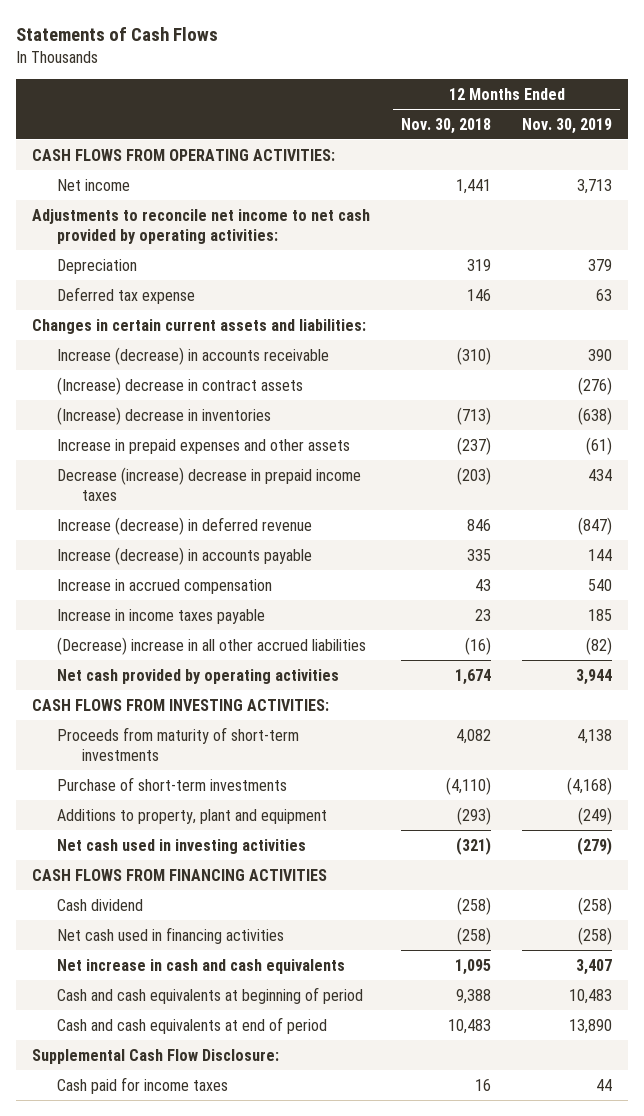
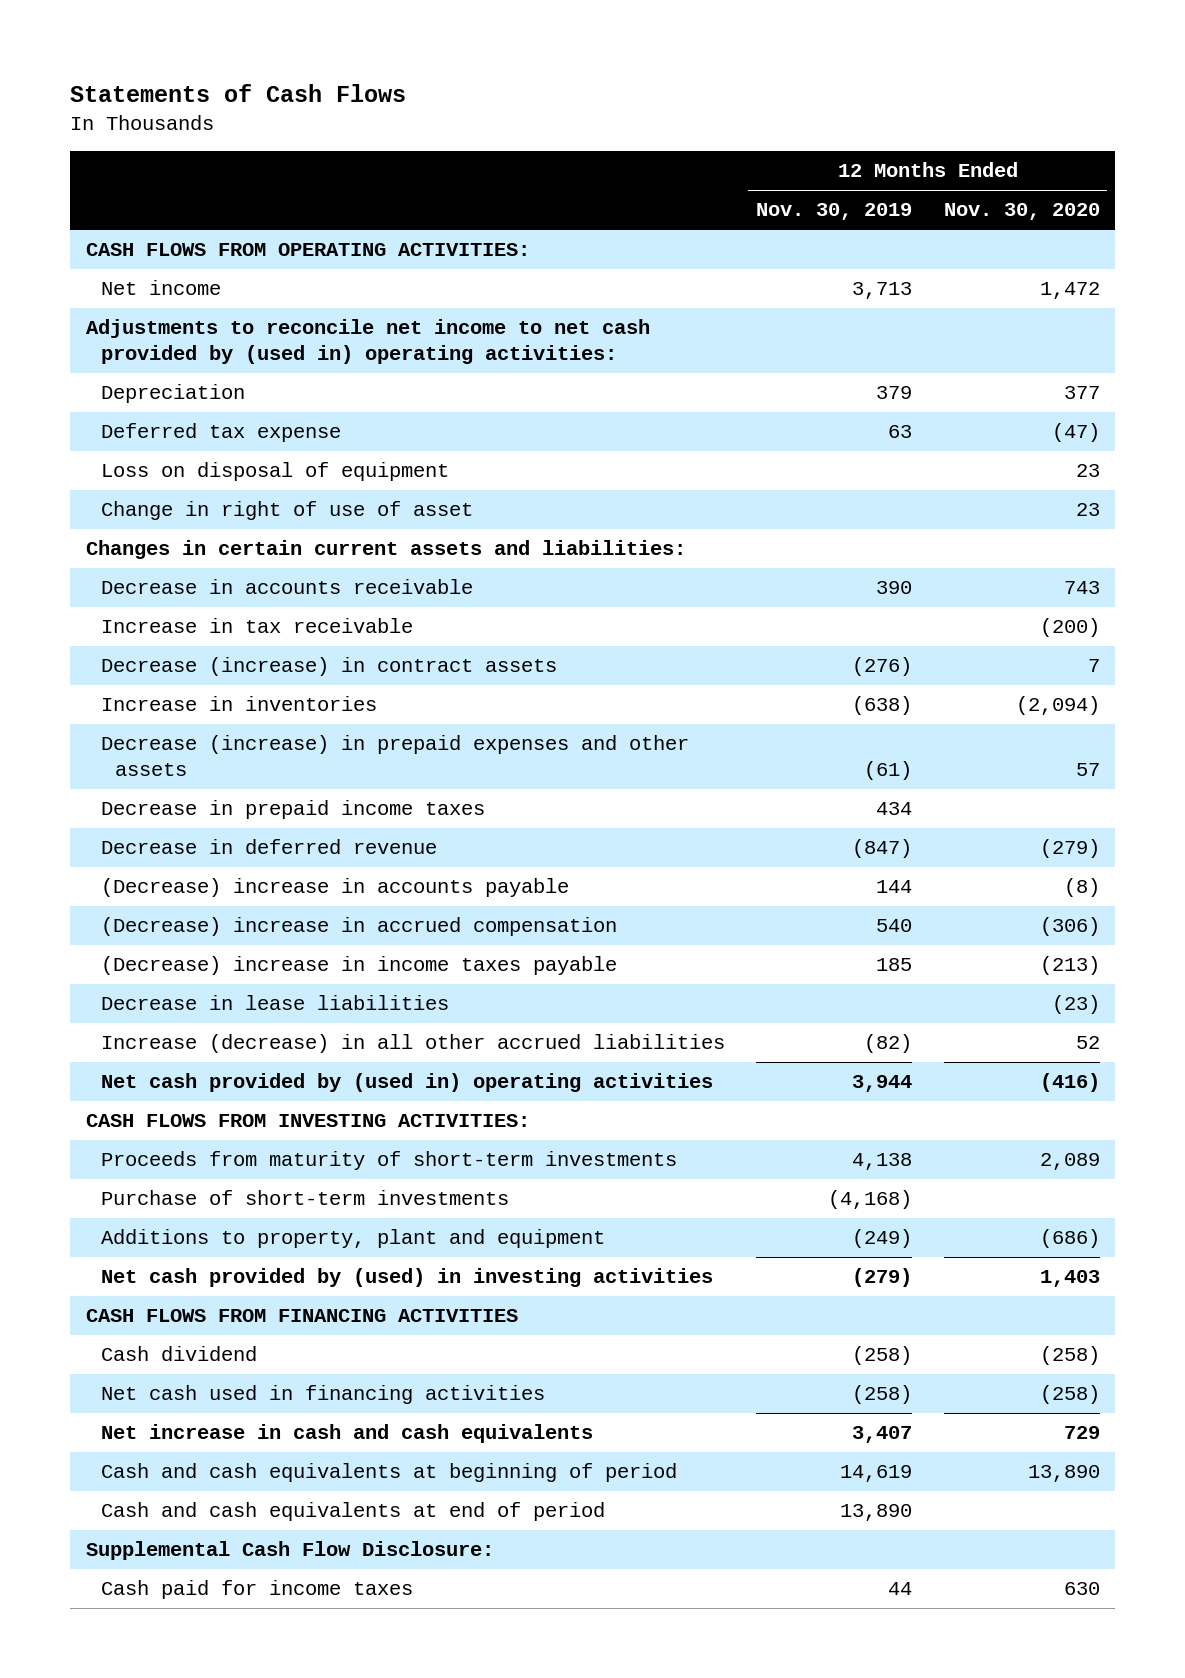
- | 12 Months Ended Nov. 30, 2018 | 12 Months Ended Nov. 30, 2019
+ | 12 Months Ended Nov. 30, 2019 | 12 Months Ended Nov. 30, 2020
- Adjustments to reconcile net income to net cash provided by operating activities:
+ Adjustments to reconcile net income to net cash provided by (used in) operating activities:
+ Loss on disposal of equipment | | 23
+ Change in right of use of asset | | 23
- Increase (decrease) in accounts receivable | (310) | 390
- (Increase) decrease in contract assets | | (276)
- (Increase) decrease in inventories | (713) | (638)
- Increase in prepaid expenses and other assets | (237) | (61)
- Decrease (increase) decrease in prepaid income taxes | (203) | 434
- Increase (decrease) in deferred revenue | 846 | (847)
- Increase (decrease) in accounts payable | 335 | 144
- Increase in accrued compensation | 43 | 540
- Increase in income taxes payable | 23 | 185
- (Decrease) increase in all other accrued liabilities | (16) | (82)
- Net cash provided by operating activities | 1,674 | 3,944
+ Decrease in accounts receivable | 390 | 743
+ Increase in tax receivable | | (200)
+ Decrease (increase) in contract assets | (276) | 7
+ Increase in inventories | (638) | (2,094)
+ Decrease (increase) in prepaid expenses and other assets | (61) | 57
+ Decrease in prepaid income taxes | 434 |
+ Decrease in deferred revenue | (847) | (279)
+ (Decrease) increase in accounts payable | 144 | (8)
+ (Decrease) increase in accrued compensation | 540 | (306)
+ (Decrease) increase in income taxes payable | 185 | (213)
+ Decrease in lease liabilities | | (23)
+ Increase (decrease) in all other accrued liabilities | (82) | 52
+ Net cash provided by (used in) operating activities | 3,944 | (416)
- Net cash used in investing activities | (321) | (279)
+ Net cash provided by (used) in investing activities | (279) | 1,403
- Cash and cash equivalents at beginning of period | 9,388 | 10,483
+ Cash and cash equivalents at beginning of period | 14,619 | 13,890

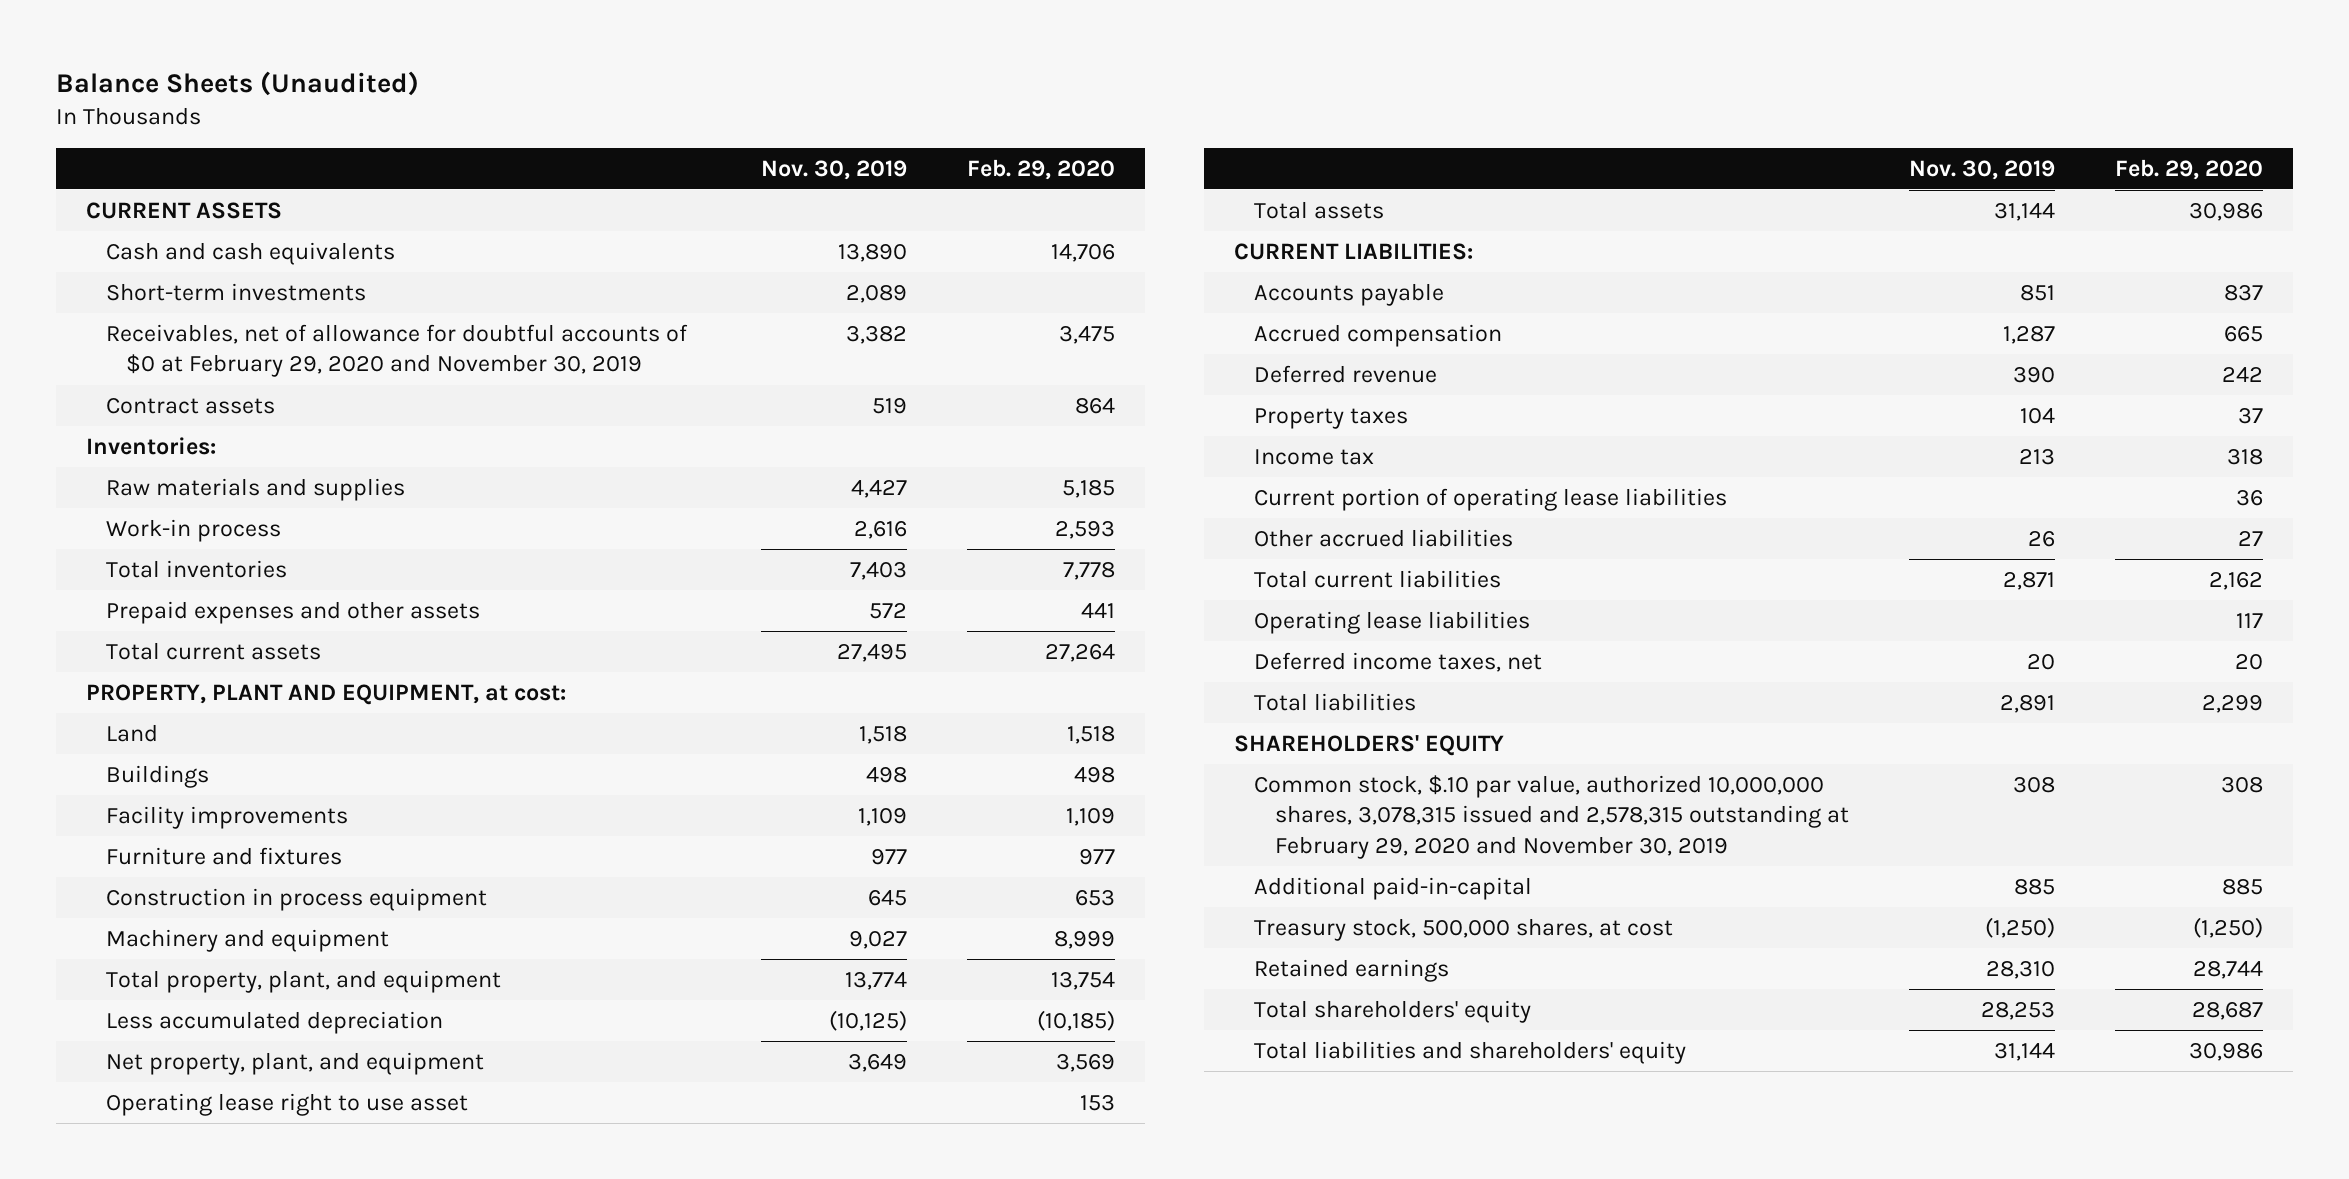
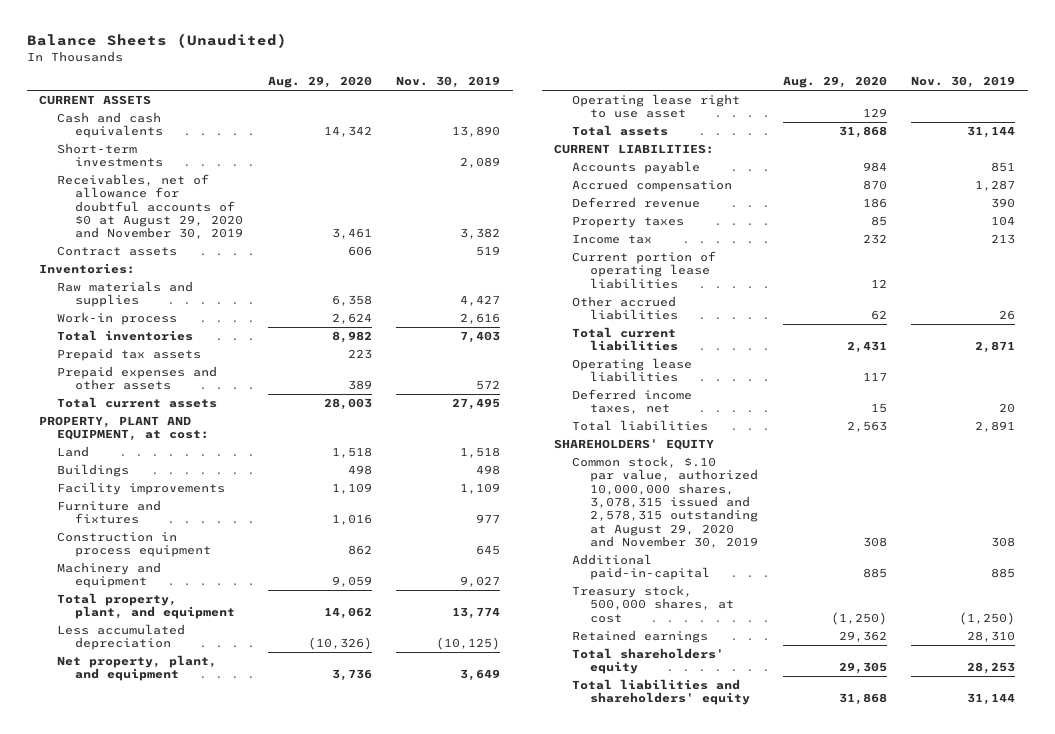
- | Nov. 30, 2019 | Feb. 29, 2020
+ | Aug. 29, 2020 | Nov. 30, 2019
- Receivables, net of allowance for doubtful accounts of $0 at February 29, 2020 and November 30, 2019 | 3,382 | 3,475
+ Receivables, net of allowance for doubtful accounts of $0 at August 29, 2020 and November 30, 2019 | 3,461 | 3,382
+ Prepaid tax assets | 223 |
- Common stock, $.10 par value, authorized 10,000,000 shares, 3,078,315 issued and 2,578,315 outstanding at February 29, 2020 and November 30, 2019 | 308 | 308
+ Common stock, $.10 par value, authorized 10,000,000 shares, 3,078,315 issued and 2,578,315 outstanding at August 29, 2020 and November 30, 2019 | 308 | 308

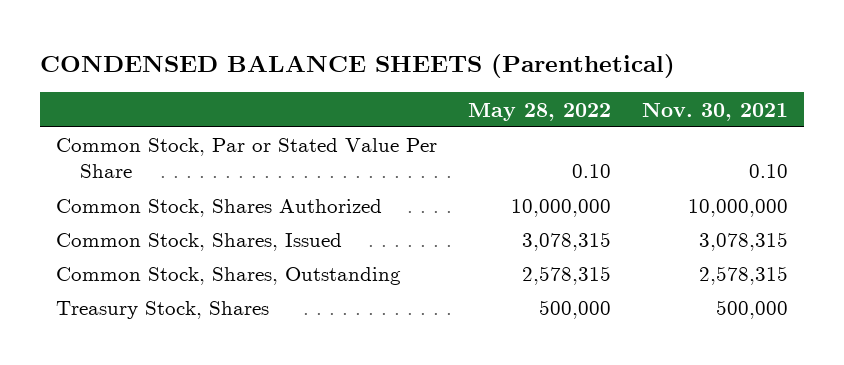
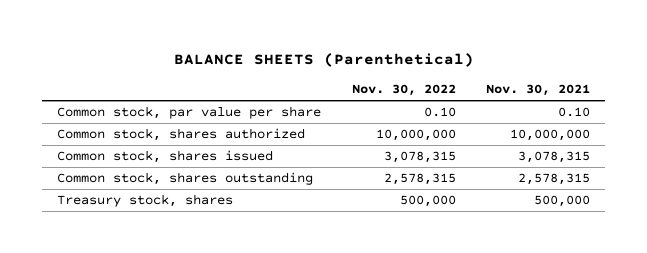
- CONDENSED BALANCE SHEETS (Parenthetical)
+ BALANCE SHEETS (Parenthetical)
- | May 28, 2022 | Nov. 30, 2021
+ | Nov. 30, 2022 | Nov. 30, 2021
- Common Stock, Par or Stated Value Per Share | 0.10 | 0.10
- Common Stock, Shares Authorized | 10,000,000 | 10,000,000
- Common Stock, Shares, Issued | 3,078,315 | 3,078,315
- Common Stock, Shares, Outstanding | 2,578,315 | 2,578,315
- Treasury Stock, Shares | 500,000 | 500,000
+ Common stock, par value per share | 0.10 | 0.10
+ Common stock, shares authorized | 10,000,000 | 10,000,000
+ Common stock, shares issued | 3,078,315 | 3,078,315
+ Common stock, shares outstanding | 2,578,315 | 2,578,315
+ Treasury stock, shares | 500,000 | 500,000

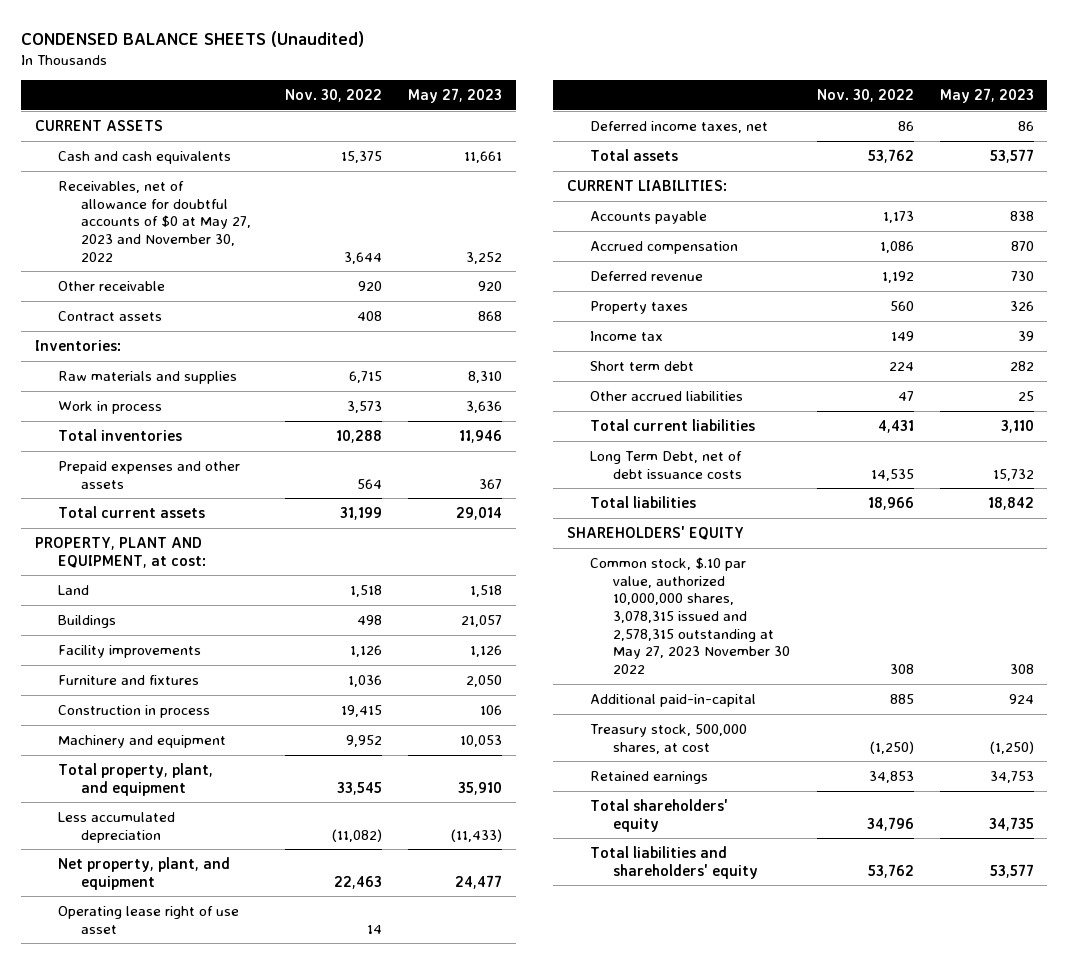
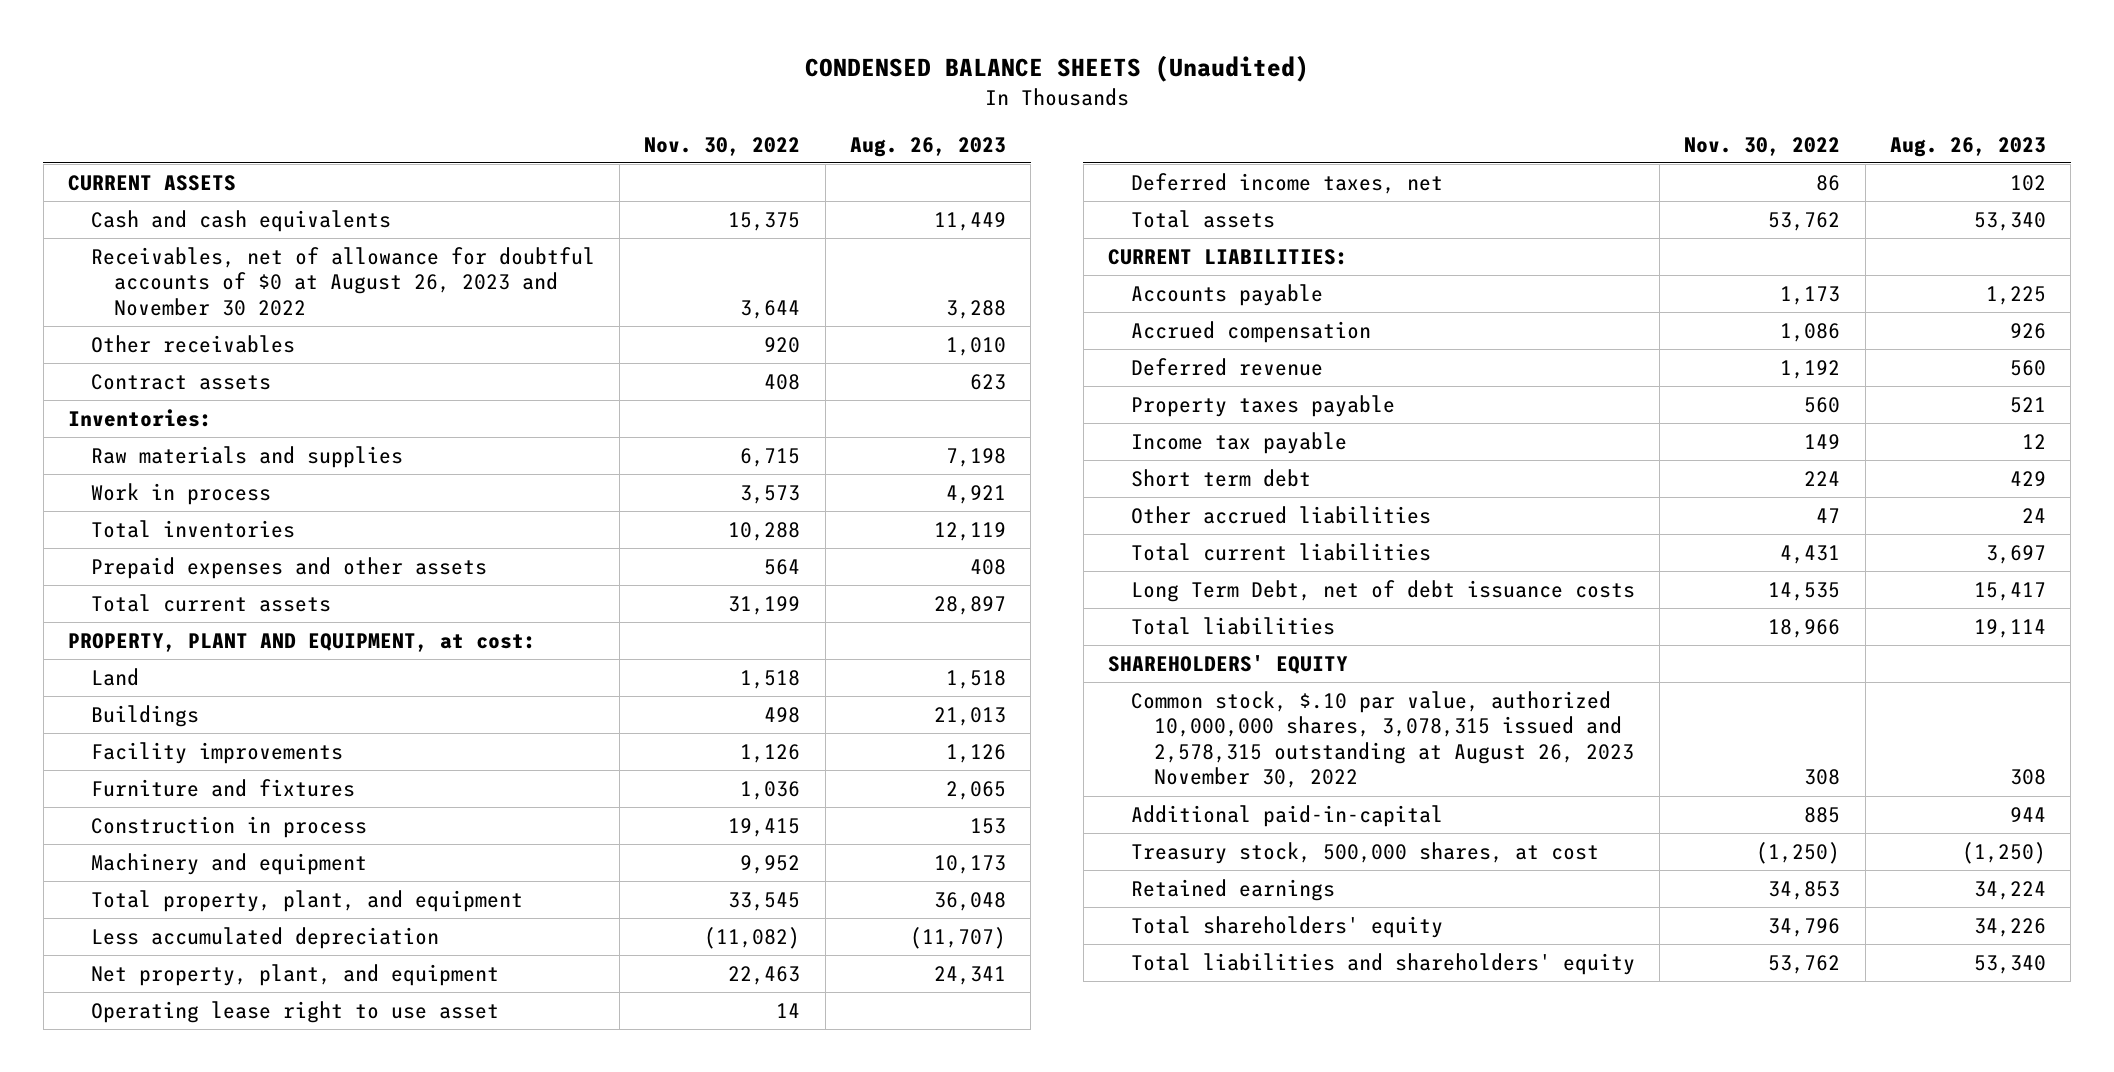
- | Nov. 30, 2022 | May 27, 2023
+ | Nov. 30, 2022 | Aug. 26, 2023
- Receivables, net of allowance for doubtful accounts of $0 at May 27, 2023 and November 30, 2022 | 3,644 | 3,252
- Other receivable | 920 | 920
+ Receivables, net of allowance for doubtful accounts of $0 at August 26, 2023 and November 30 2022 | 3,644 | 3,288
+ Other receivables | 920 | 1,010
- Operating lease right of use asset | 14 |
+ Operating lease right to use asset | 14 |
- Property taxes | 560 | 326
- Income tax | 149 | 39
+ Property taxes payable | 560 | 521
+ Income tax payable | 149 | 12
- Common stock, $.10 par value, authorized 10,000,000 shares, 3,078,315 issued and 2,578,315 outstanding at May 27, 2023 November 30 2022 | 308 | 308
+ Common stock, $.10 par value, authorized 10,000,000 shares, 3,078,315 issued and 2,578,315 outstanding at August 26, 2023 November 30, 2022 | 308 | 308

